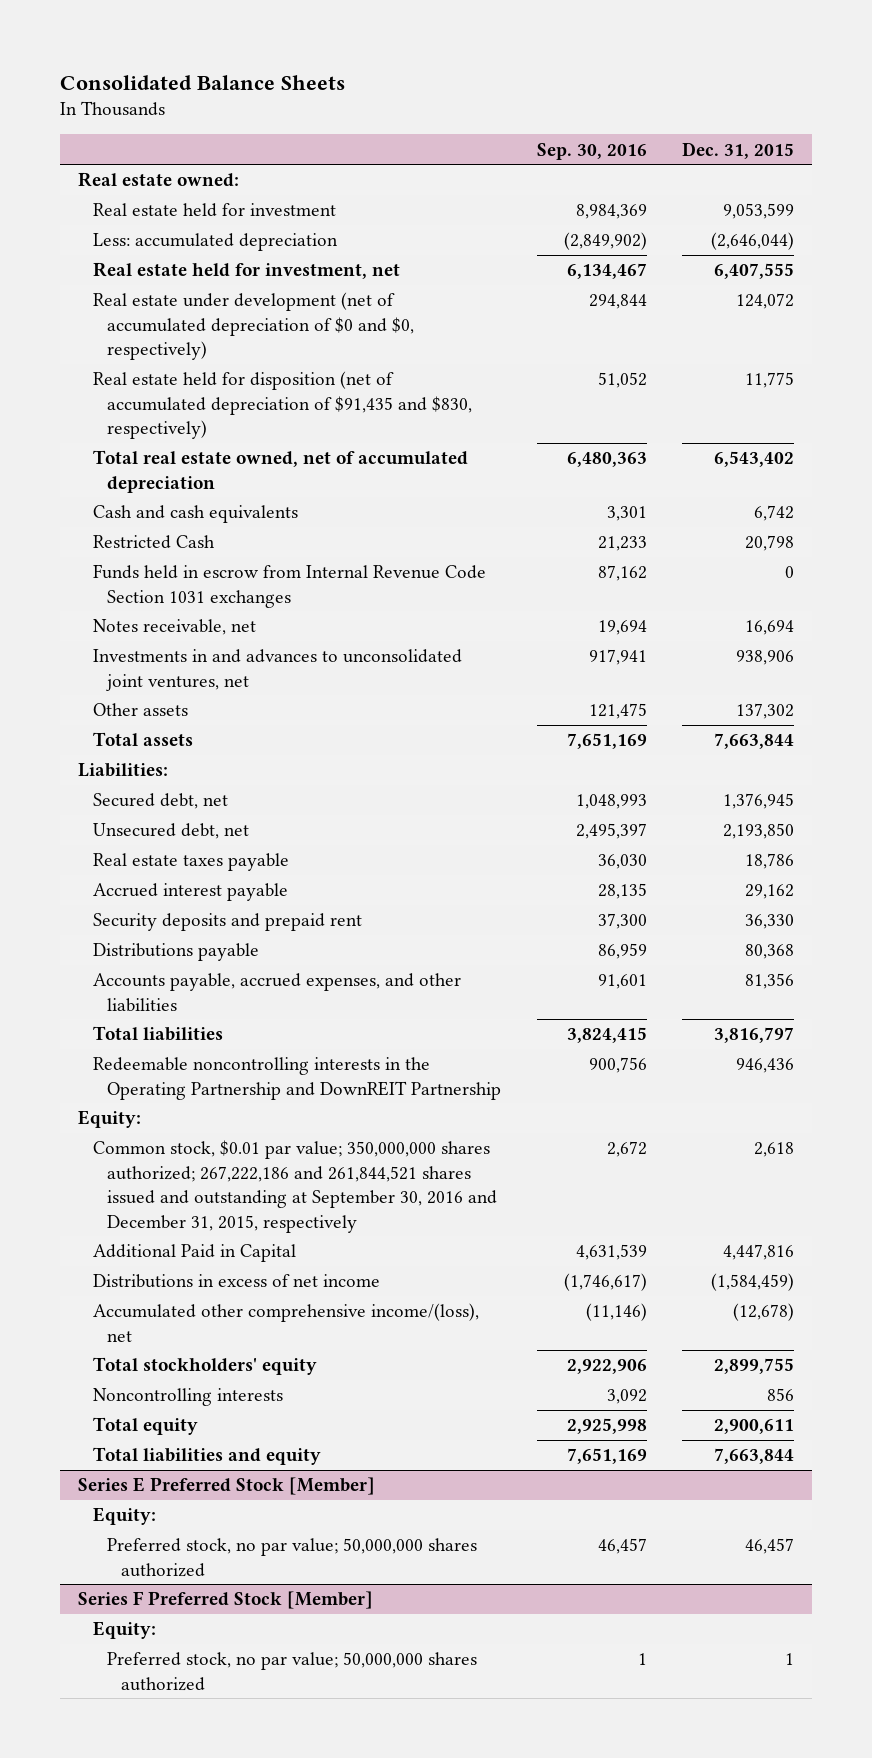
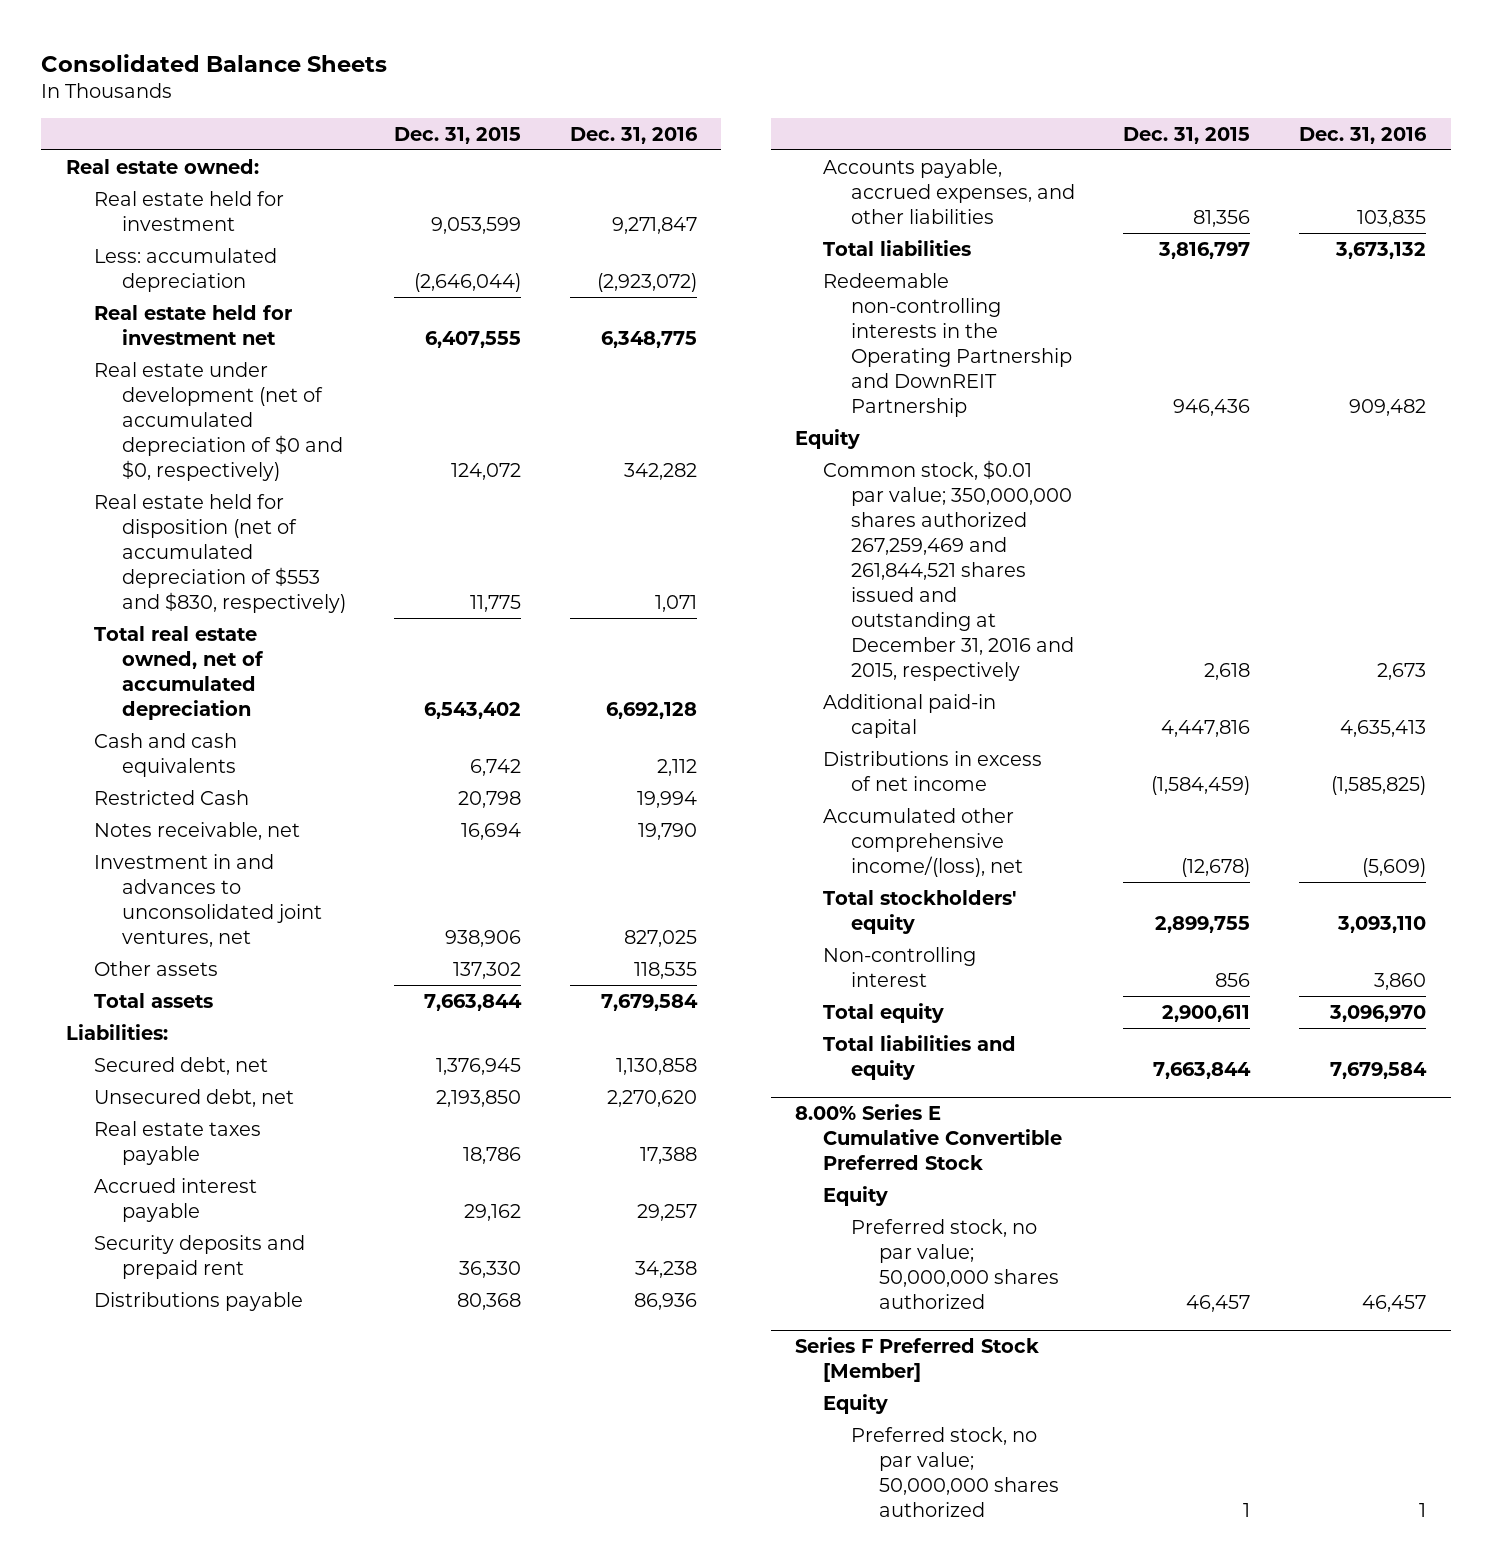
- | Sep. 30, 2016 | Dec. 31, 2015
+ | Dec. 31, 2015 | Dec. 31, 2016
- Real estate held for investment, net | 6,134,467 | 6,407,555
+ Real estate held for investment net | 6,407,555 | 6,348,775
- Real estate held for disposition (net of accumulated depreciation of $91,435 and $830, respectively) | 51,052 | 11,775
+ Real estate held for disposition (net of accumulated depreciation of $553 and $830, respectively) | 11,775 | 1,071
- Funds held in escrow from Internal Revenue Code Section 1031 exchanges | 87,162 | 0
- Investments in and advances to unconsolidated joint ventures, net | 917,941 | 938,906
+ Investment in and advances to unconsolidated joint ventures, net | 938,906 | 827,025
- Redeemable noncontrolling interests in the Operating Partnership and DownREIT Partnership | 900,756 | 946,436
- Equity:
- Common stock, $0.01 par value; 350,000,000 shares authorized; 267,222,186 and 261,844,521 shares issued and outstanding at September 30, 2016 and December 31, 2015, respectively | 2,672 | 2,618
- Additional Paid in Capital | 4,631,539 | 4,447,816
+ Redeemable non-controlling interests in the Operating Partnership and DownREIT Partnership | 946,436 | 909,482
+ Equity
+ Common stock, $0.01 par value; 350,000,000 shares authorized 267,259,469 and 261,844,521 shares issued and outstanding at December 31, 2016 and 2015, respectively | 2,618 | 2,673
+ Additional paid-in capital | 4,447,816 | 4,635,413
- Noncontrolling interests | 3,092 | 856
+ Non-controlling interest | 856 | 3,860
- Series E Preferred Stock [Member]
- Equity:
+ 8.00% Series E Cumulative Convertible Preferred Stock
+ Equity
@ Series F Preferred Stock [Member]
- Equity:
+ Equity

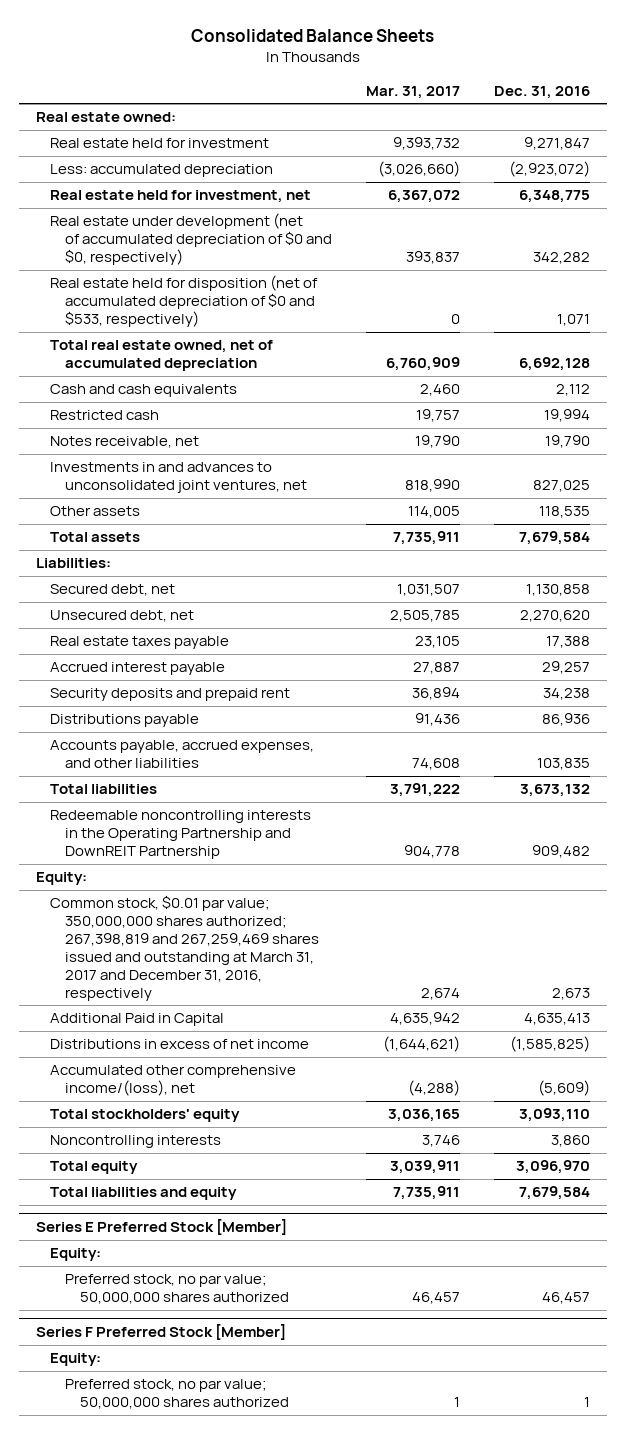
- | Dec. 31, 2015 | Dec. 31, 2016
+ | Mar. 31, 2017 | Dec. 31, 2016
- Real estate held for investment net | 6,407,555 | 6,348,775
+ Real estate held for investment, net | 6,367,072 | 6,348,775
- Real estate held for disposition (net of accumulated depreciation of $553 and $830, respectively) | 11,775 | 1,071
+ Real estate held for disposition (net of accumulated depreciation of $0 and $533, respectively) | 0 | 1,071
- Restricted Cash | 20,798 | 19,994
+ Restricted cash | 19,757 | 19,994
- Investment in and advances to unconsolidated joint ventures, net | 938,906 | 827,025
+ Investments in and advances to unconsolidated joint ventures, net | 818,990 | 827,025
- Redeemable non-controlling interests in the Operating Partnership and DownREIT Partnership | 946,436 | 909,482
- Equity
- Common stock, $0.01 par value; 350,000,000 shares authorized 267,259,469 and 261,844,521 shares issued and outstanding at December 31, 2016 and 2015, respectively | 2,618 | 2,673
- Additional paid-in capital | 4,447,816 | 4,635,413
+ Redeemable noncontrolling interests in the Operating Partnership and DownREIT Partnership | 904,778 | 909,482
+ Equity:
+ Common stock, $0.01 par value; 350,000,000 shares authorized; 267,398,819 and 267,259,469 shares issued and outstanding at March 31, 2017 and December 31, 2016, respectively | 2,674 | 2,673
+ Additional Paid in Capital | 4,635,942 | 4,635,413
- Non-controlling interest | 856 | 3,860
+ Noncontrolling interests | 3,746 | 3,860
- 8.00% Series E Cumulative Convertible Preferred Stock
- Equity
+ Series E Preferred Stock [Member]
+ Equity:
@ Series F Preferred Stock [Member]
- Equity
+ Equity:

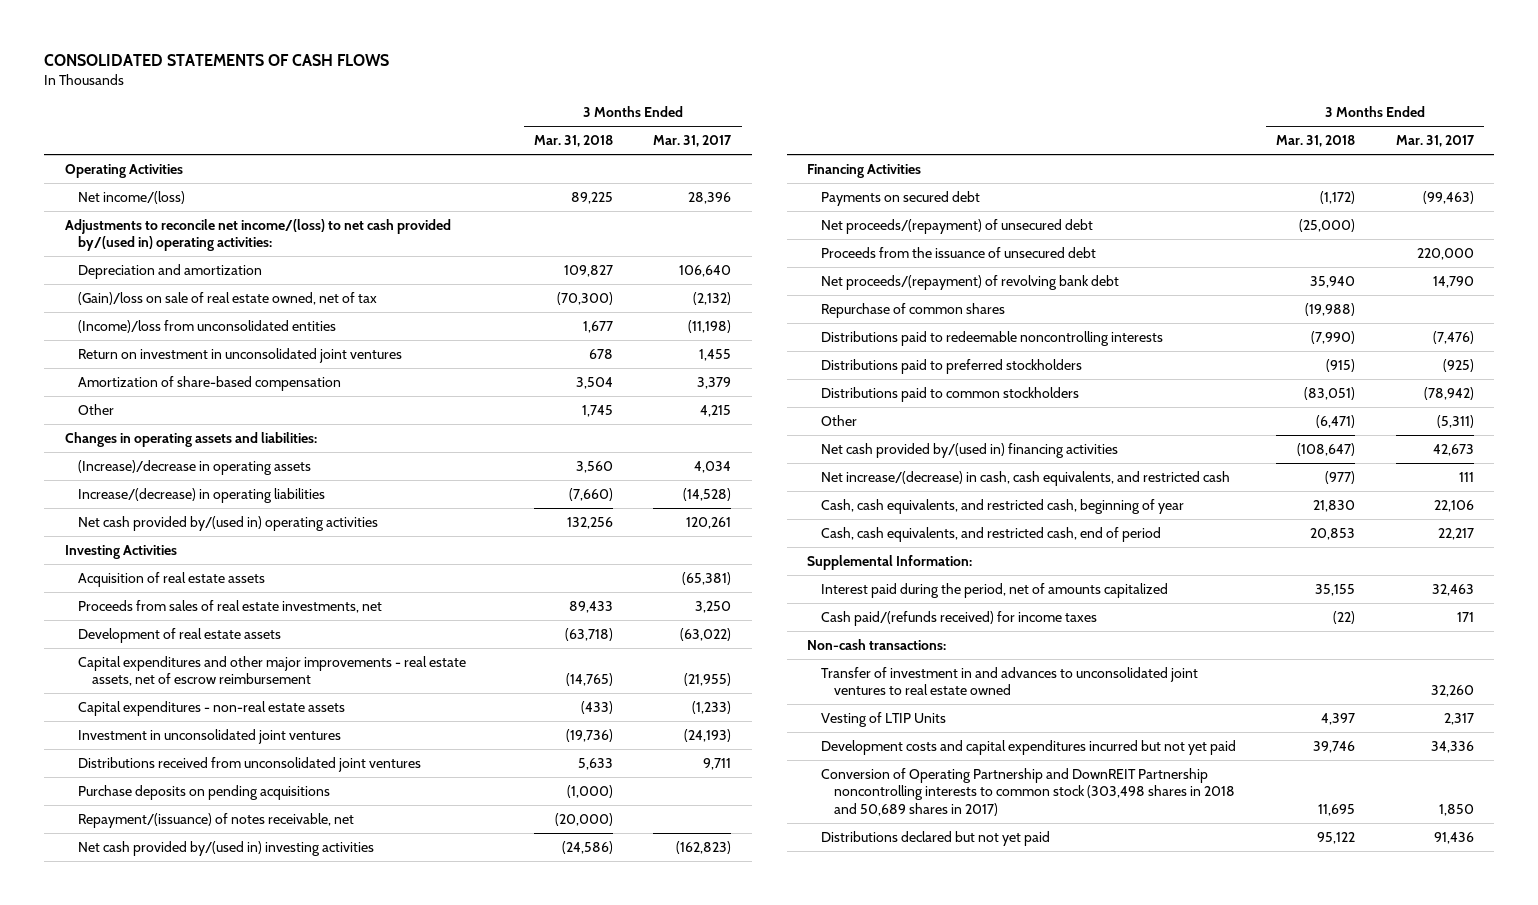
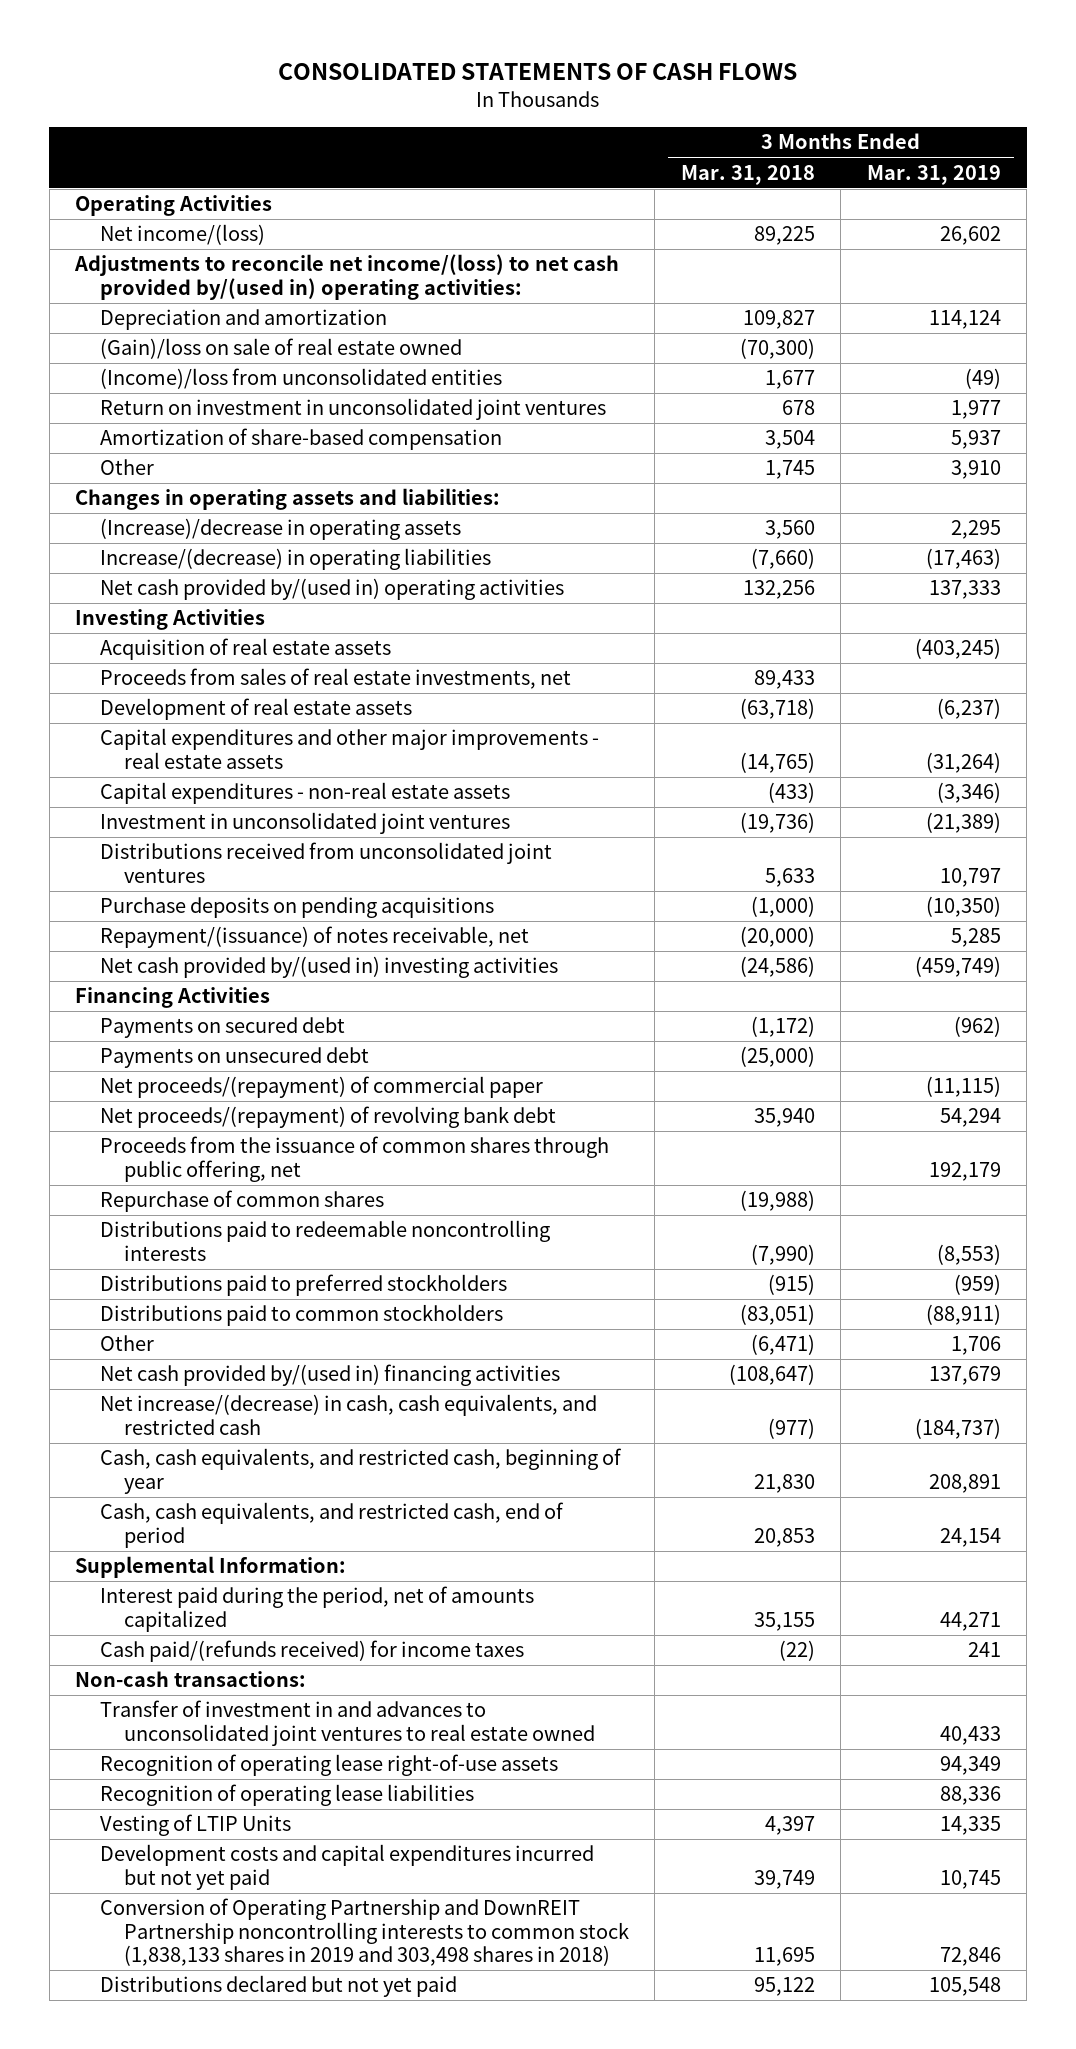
- | 3 Months Ended Mar. 31, 2018 | 3 Months Ended Mar. 31, 2017
+ | 3 Months Ended Mar. 31, 2018 | 3 Months Ended Mar. 31, 2019
- (Gain)/loss on sale of real estate owned, net of tax | (70,300) | (2,132)
+ (Gain)/loss on sale of real estate owned | (70,300) |
- Capital expenditures and other major improvements - real estate assets, net of escrow reimbursement | (14,765) | (21,955)
+ Capital expenditures and other major improvements - real estate assets | (14,765) | (31,264)
- Net proceeds/(repayment) of unsecured debt | (25,000) |
- Proceeds from the issuance of unsecured debt | | 220,000
+ Payments on unsecured debt | (25,000) |
+ Net proceeds/(repayment) of commercial paper | | (11,115)
+ Proceeds from the issuance of common shares through public offering, net | | 192,179
+ Recognition of operating lease right-of-use assets | | 94,349
+ Recognition of operating lease liabilities | | 88,336
- Development costs and capital expenditures incurred but not yet paid | 39,746 | 34,336
- Conversion of Operating Partnership and DownREIT Partnership noncontrolling interests to common stock (303,498 shares in 2018 and 50,689 shares in 2017) | 11,695 | 1,850
+ Development costs and capital expenditures incurred but not yet paid | 39,749 | 10,745
+ Conversion of Operating Partnership and DownREIT Partnership noncontrolling interests to common stock (1,838,133 shares in 2019 and 303,498 shares in 2018) | 11,695 | 72,846

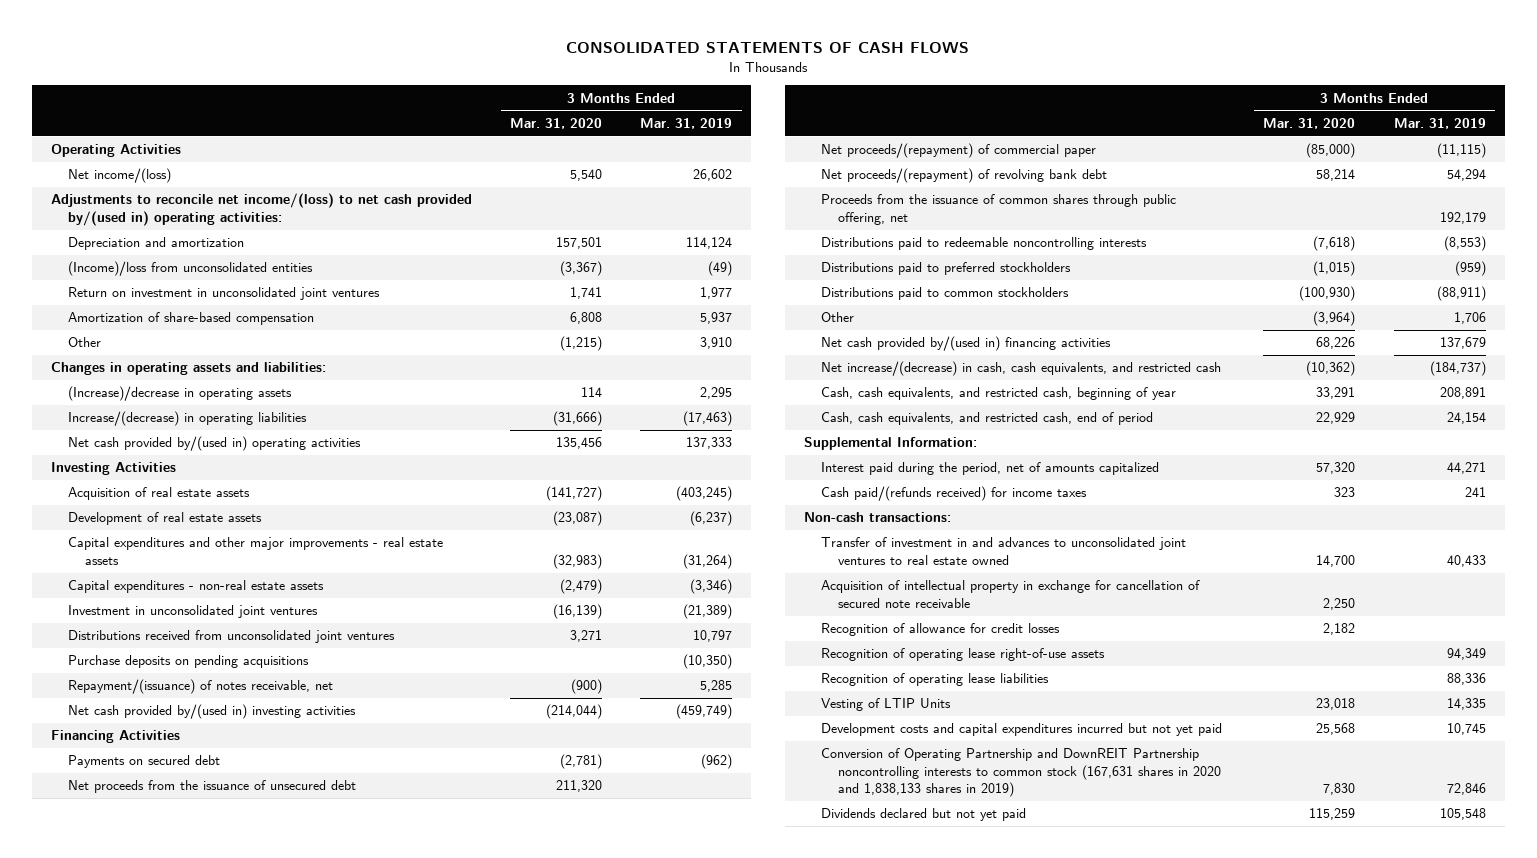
- | 3 Months Ended Mar. 31, 2018 | 3 Months Ended Mar. 31, 2019
+ | 3 Months Ended Mar. 31, 2020 | 3 Months Ended Mar. 31, 2019
- (Gain)/loss on sale of real estate owned | (70,300) |
- Proceeds from sales of real estate investments, net | 89,433 |
- Payments on unsecured debt | (25,000) |
+ Net proceeds from the issuance of unsecured debt | 211,320 |
- Repurchase of common shares | (19,988) |
+ Acquisition of intellectual property in exchange for cancellation of secured note receivable | 2,250 |
+ Recognition of allowance for credit losses | 2,182 |
- Conversion of Operating Partnership and DownREIT Partnership noncontrolling interests to common stock (1,838,133 shares in 2019 and 303,498 shares in 2018) | 11,695 | 72,846
- Distributions declared but not yet paid | 95,122 | 105,548
+ Conversion of Operating Partnership and DownREIT Partnership noncontrolling interests to common stock (167,631 shares in 2020 and 1,838,133 shares in 2019) | 7,830 | 72,846
+ Dividends declared but not yet paid | 115,259 | 105,548

